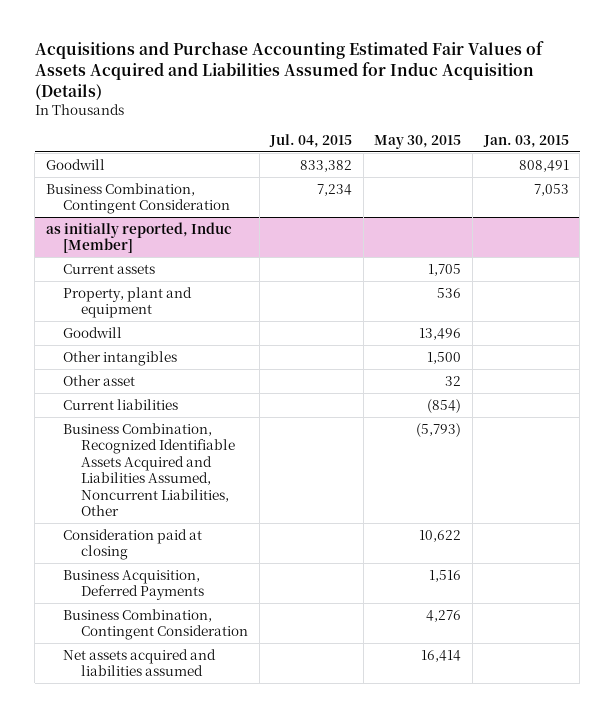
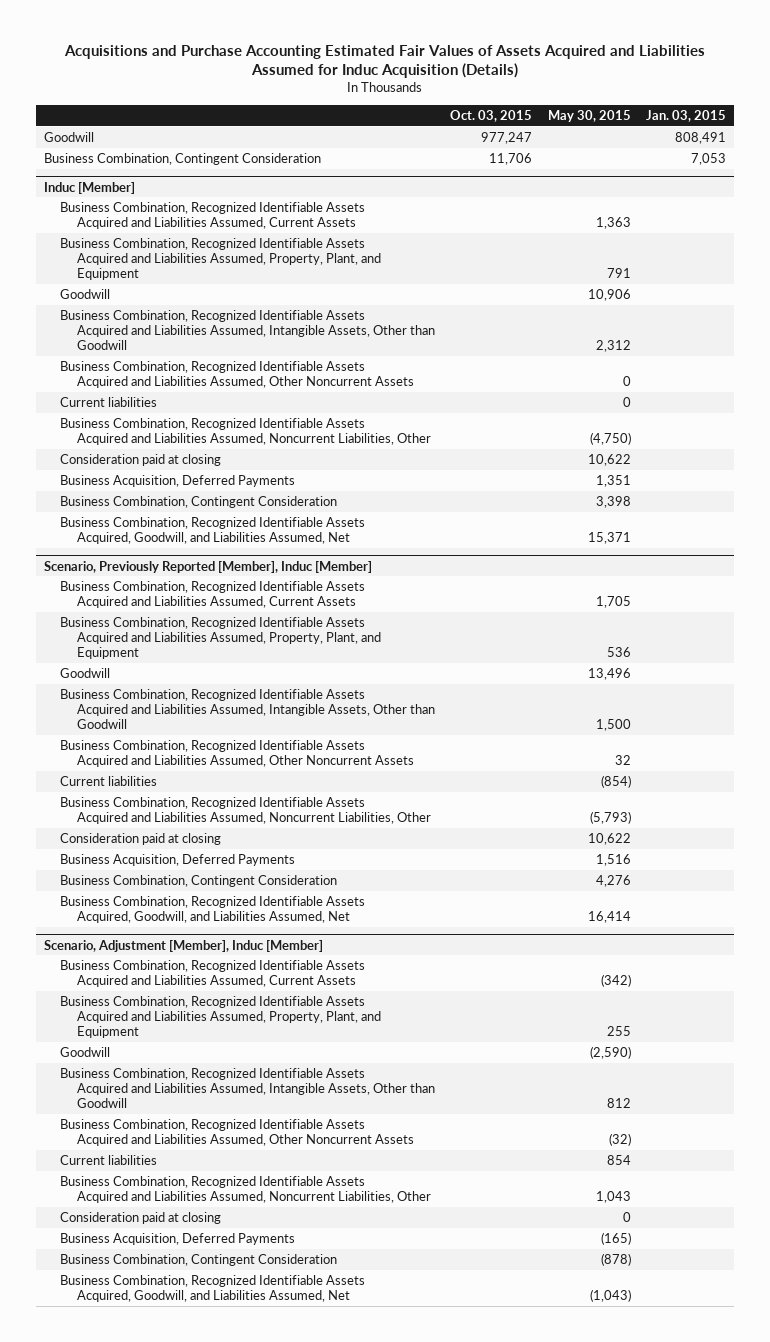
- | Jul. 04, 2015 | May 30, 2015 | Jan. 03, 2015
+ | Oct. 03, 2015 | May 30, 2015 | Jan. 03, 2015
- as initially reported, Induc [Member]
- Current assets | | 1,705 |
- Property, plant and equipment | | 536 |
+ Induc [Member]
+ Business Combination, Recognized Identifiable Assets Acquired and Liabilities Assumed, Current Assets | | 1,363 |
+ Business Combination, Recognized Identifiable Assets Acquired and Liabilities Assumed, Property, Plant, and Equipment | | 791 |
+ Goodwill | | 10,906 |
+ Business Combination, Recognized Identifiable Assets Acquired and Liabilities Assumed, Intangible Assets, Other than Goodwill | | 2,312 |
+ Business Combination, Recognized Identifiable Assets Acquired and Liabilities Assumed, Other Noncurrent Assets | | 0 |
+ Current liabilities | | 0 |
+ Business Combination, Recognized Identifiable Assets Acquired and Liabilities Assumed, Noncurrent Liabilities, Other | | (4,750) |
+ Consideration paid at closing | | 10,622 |
+ Business Acquisition, Deferred Payments | | 1,351 |
+ Business Combination, Contingent Consideration | | 3,398 |
+ Business Combination, Recognized Identifiable Assets Acquired, Goodwill, and Liabilities Assumed, Net | | 15,371 |
+ Scenario, Previously Reported [Member], Induc [Member]
+ Business Combination, Recognized Identifiable Assets Acquired and Liabilities Assumed, Current Assets | | 1,705 |
+ Business Combination, Recognized Identifiable Assets Acquired and Liabilities Assumed, Property, Plant, and Equipment | | 536 |
- Other intangibles | | 1,500 |
- Other asset | | 32 |
+ Business Combination, Recognized Identifiable Assets Acquired and Liabilities Assumed, Intangible Assets, Other than Goodwill | | 1,500 |
+ Business Combination, Recognized Identifiable Assets Acquired and Liabilities Assumed, Other Noncurrent Assets | | 32 |
- Net assets acquired and liabilities assumed | | 16,414 |
+ Business Combination, Recognized Identifiable Assets Acquired, Goodwill, and Liabilities Assumed, Net | | 16,414 |
+ Scenario, Adjustment [Member], Induc [Member]
+ Business Combination, Recognized Identifiable Assets Acquired and Liabilities Assumed, Current Assets | | (342) |
+ Business Combination, Recognized Identifiable Assets Acquired and Liabilities Assumed, Property, Plant, and Equipment | | 255 |
+ Goodwill | | (2,590) |
+ Business Combination, Recognized Identifiable Assets Acquired and Liabilities Assumed, Intangible Assets, Other than Goodwill | | 812 |
+ Business Combination, Recognized Identifiable Assets Acquired and Liabilities Assumed, Other Noncurrent Assets | | (32) |
+ Current liabilities | | 854 |
+ Business Combination, Recognized Identifiable Assets Acquired and Liabilities Assumed, Noncurrent Liabilities, Other | | 1,043 |
+ Consideration paid at closing | | 0 |
+ Business Acquisition, Deferred Payments | | (165) |
+ Business Combination, Contingent Consideration | | (878) |
+ Business Combination, Recognized Identifiable Assets Acquired, Goodwill, and Liabilities Assumed, Net | | (1,043) |

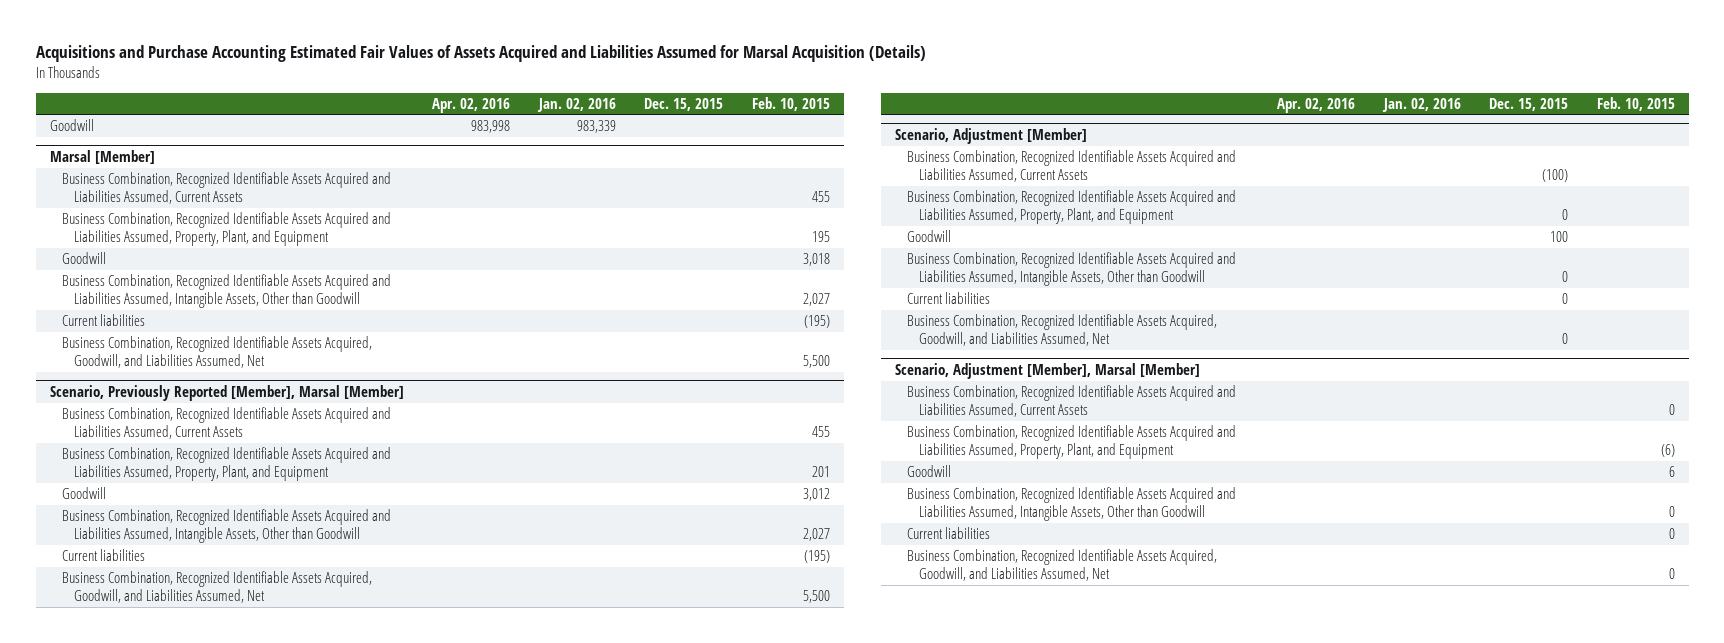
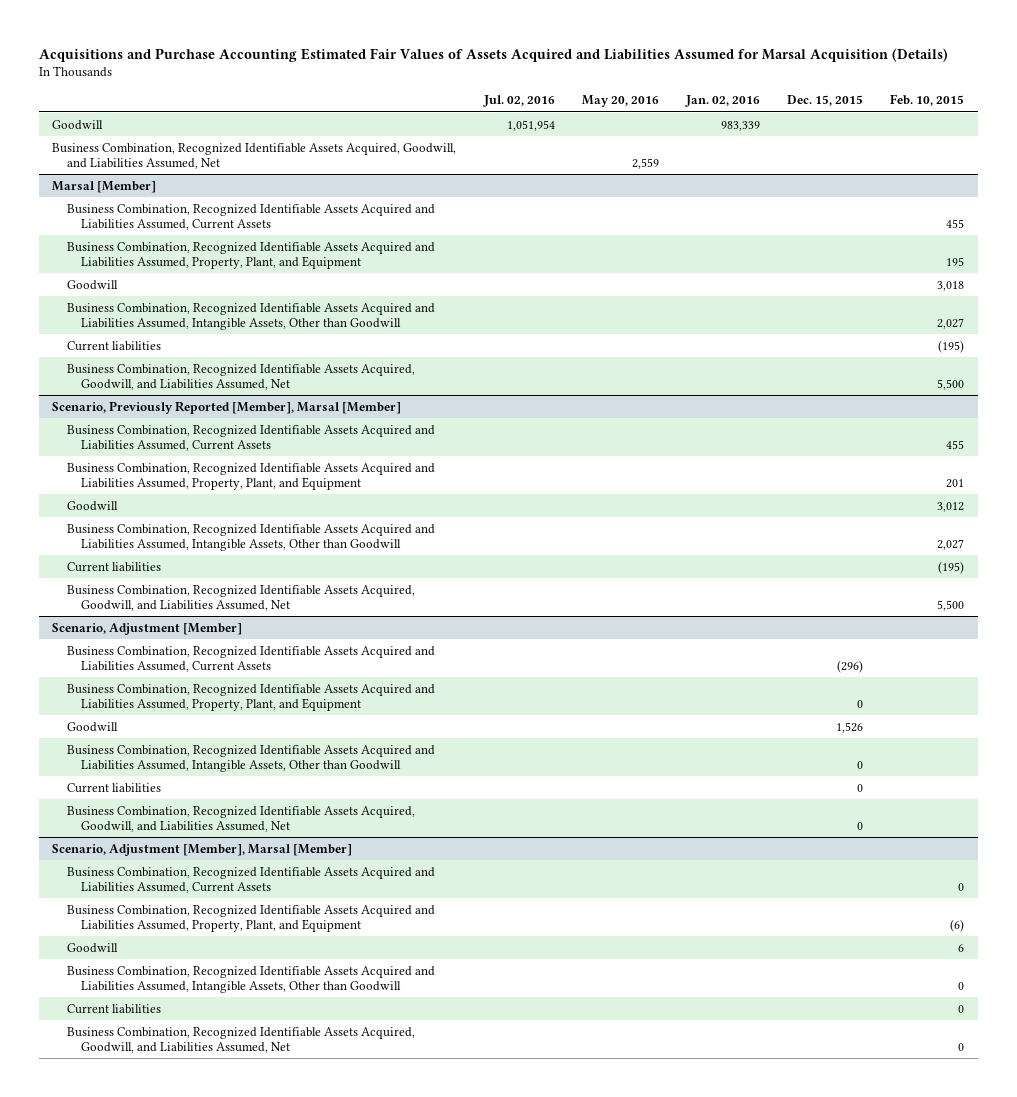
- | Apr. 02, 2016 | Jan. 02, 2016 | Dec. 15, 2015 | Feb. 10, 2015
+ | Jul. 02, 2016 | May 20, 2016 | Jan. 02, 2016 | Dec. 15, 2015 | Feb. 10, 2015
+ Business Combination, Recognized Identifiable Assets Acquired, Goodwill, and Liabilities Assumed, Net | | 2,559 | | |
@ Scenario, Adjustment [Member]
- Business Combination, Recognized Identifiable Assets Acquired and Liabilities Assumed, Current Assets | | | (100) |
+ Business Combination, Recognized Identifiable Assets Acquired and Liabilities Assumed, Current Assets | | | | (296) |
- Goodwill | | | 100 |
+ Goodwill | | | | 1,526 |

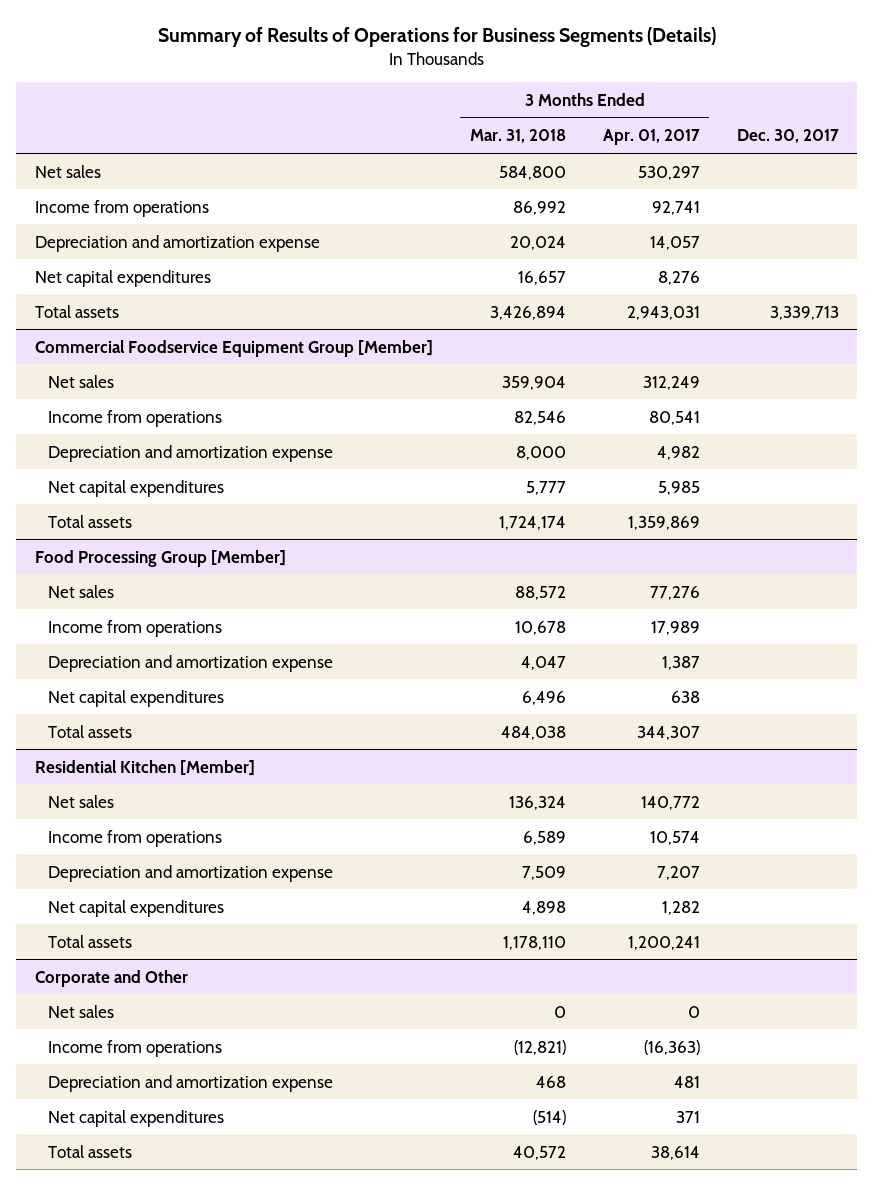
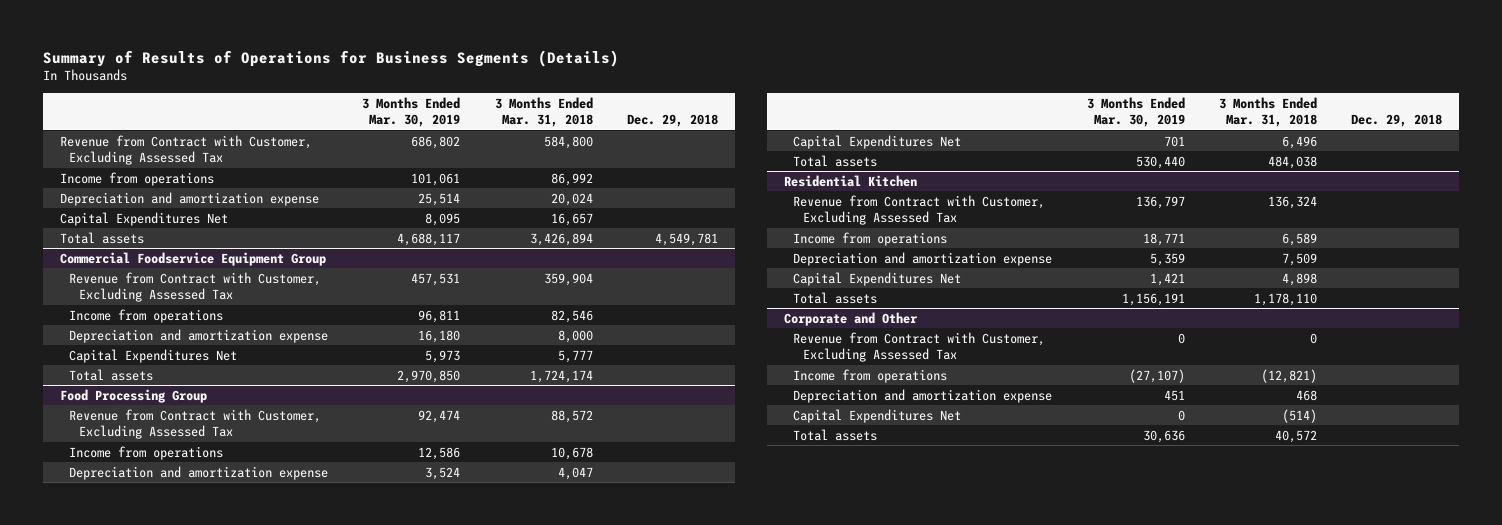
- | 3 Months Ended Mar. 31, 2018 | 3 Months Ended Apr. 01, 2017 | Dec. 30, 2017
+ | 3 Months Ended Mar. 30, 2019 | 3 Months Ended Mar. 31, 2018 | Dec. 29, 2018
- Net sales | 584,800 | 530,297 |
+ Revenue from Contract with Customer, Excluding Assessed Tax | 686,802 | 584,800 |
- Net capital expenditures | 16,657 | 8,276 |
+ Capital Expenditures Net | 8,095 | 16,657 |
- Commercial Foodservice Equipment Group [Member]
- Net sales | 359,904 | 312,249 |
+ Commercial Foodservice Equipment Group
+ Revenue from Contract with Customer, Excluding Assessed Tax | 457,531 | 359,904 |
- Net capital expenditures | 5,777 | 5,985 |
+ Capital Expenditures Net | 5,973 | 5,777 |
- Food Processing Group [Member]
- Net sales | 88,572 | 77,276 |
+ Food Processing Group
+ Revenue from Contract with Customer, Excluding Assessed Tax | 92,474 | 88,572 |
- Net capital expenditures | 6,496 | 638 |
+ Capital Expenditures Net | 701 | 6,496 |
- Residential Kitchen [Member]
- Net sales | 136,324 | 140,772 |
+ Residential Kitchen
+ Revenue from Contract with Customer, Excluding Assessed Tax | 136,797 | 136,324 |
- Net capital expenditures | 4,898 | 1,282 |
+ Capital Expenditures Net | 1,421 | 4,898 |
@ Corporate and Other
- Net sales | 0 | 0 |
+ Revenue from Contract with Customer, Excluding Assessed Tax | 0 | 0 |
- Net capital expenditures | (514) | 371 |
+ Capital Expenditures Net | 0 | (514) |

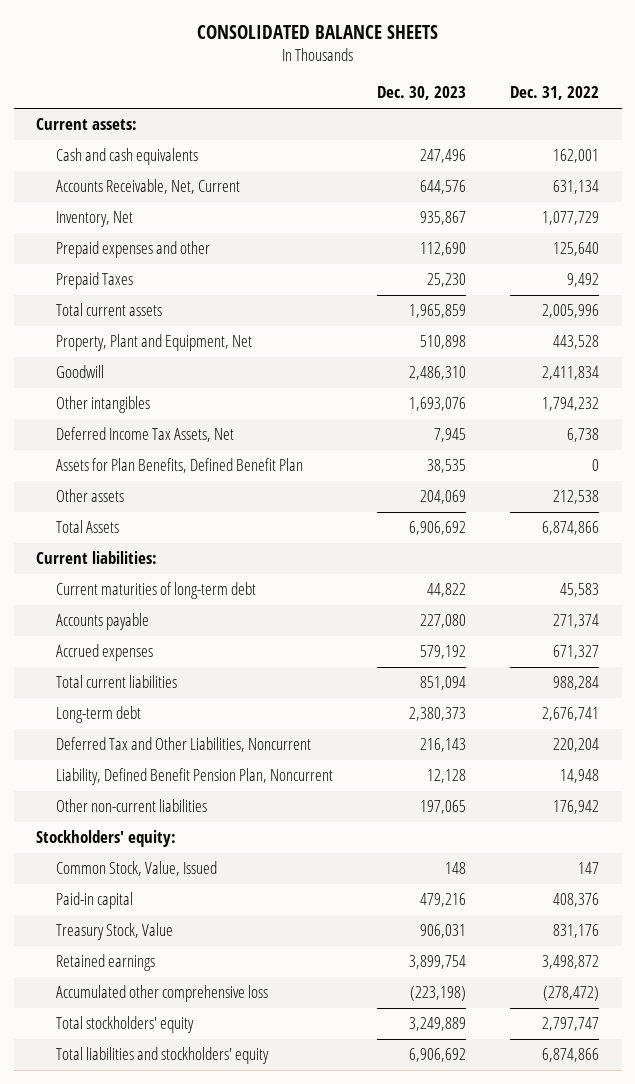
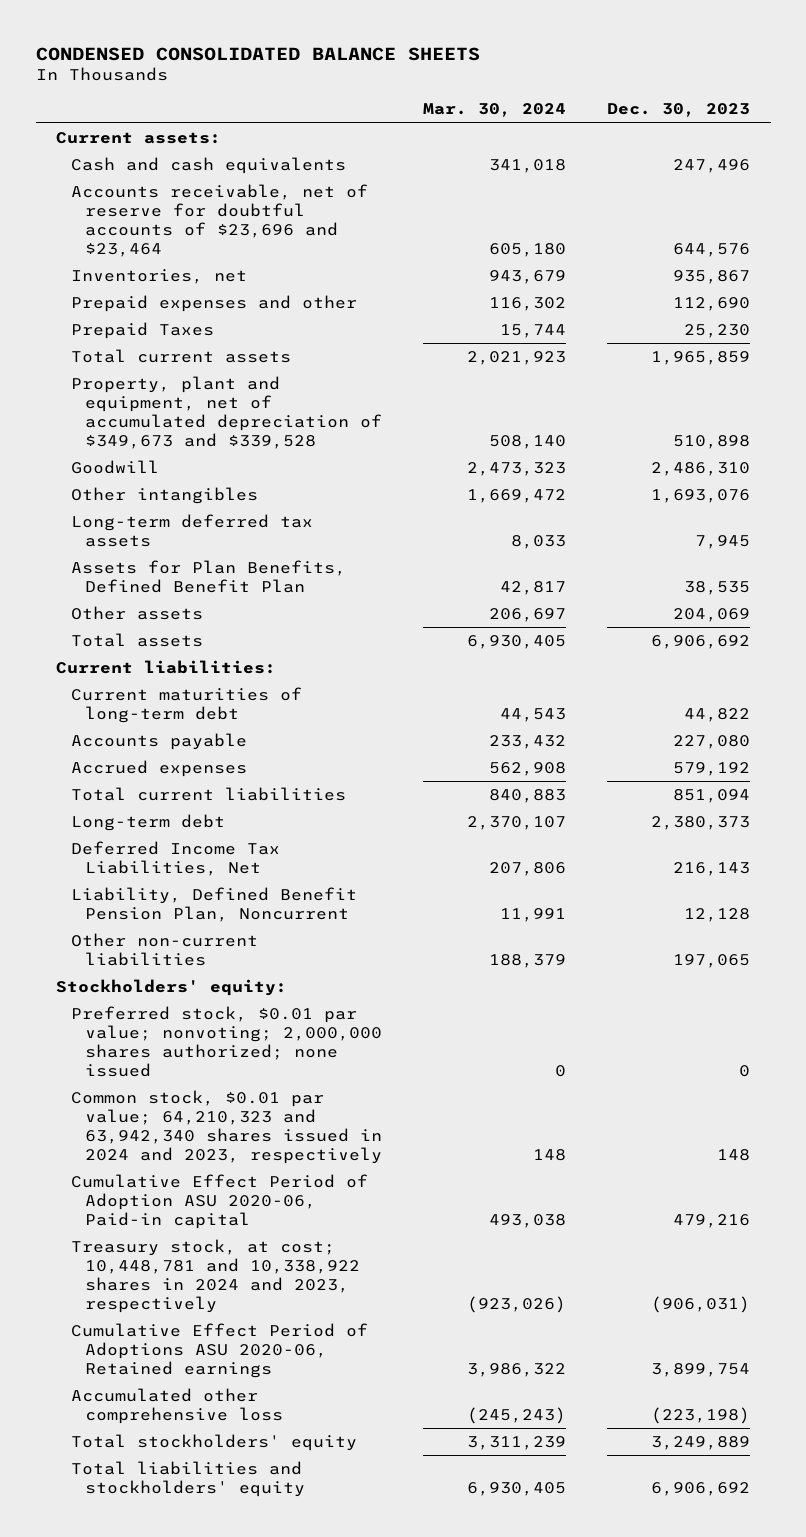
- CONSOLIDATED BALANCE SHEETS
+ CONDENSED CONSOLIDATED BALANCE SHEETS
- | Dec. 30, 2023 | Dec. 31, 2022
+ | Mar. 30, 2024 | Dec. 30, 2023
- Accounts Receivable, Net, Current | 644,576 | 631,134
- Inventory, Net | 935,867 | 1,077,729
+ Accounts receivable, net of reserve for doubtful accounts of $23,696 and $23,464 | 605,180 | 644,576
+ Inventories, net | 943,679 | 935,867
- Property, Plant and Equipment, Net | 510,898 | 443,528
+ Property, plant and equipment, net of accumulated depreciation of $349,673 and $339,528 | 508,140 | 510,898
- Deferred Income Tax Assets, Net | 7,945 | 6,738
+ Long-term deferred tax assets | 8,033 | 7,945
- Total Assets | 6,906,692 | 6,874,866
+ Total assets | 6,930,405 | 6,906,692
- Deferred Tax and Other Liabilities, Noncurrent | 216,143 | 220,204
+ Deferred Income Tax Liabilities, Net | 207,806 | 216,143
- Common Stock, Value, Issued | 148 | 147
- Paid-in capital | 479,216 | 408,376
- Treasury Stock, Value | 906,031 | 831,176
- Retained earnings | 3,899,754 | 3,498,872
+ Preferred stock, $0.01 par value; nonvoting; 2,000,000 shares authorized; none issued | 0 | 0
+ Common stock, $0.01 par value; 64,210,323 and 63,942,340 shares issued in 2024 and 2023, respectively | 148 | 148
+ Cumulative Effect Period of Adoption ASU 2020-06, Paid-in capital | 493,038 | 479,216
+ Treasury stock, at cost; 10,448,781 and 10,338,922 shares in 2024 and 2023, respectively | (923,026) | (906,031)
+ Cumulative Effect Period of Adoptions ASU 2020-06, Retained earnings | 3,986,322 | 3,899,754

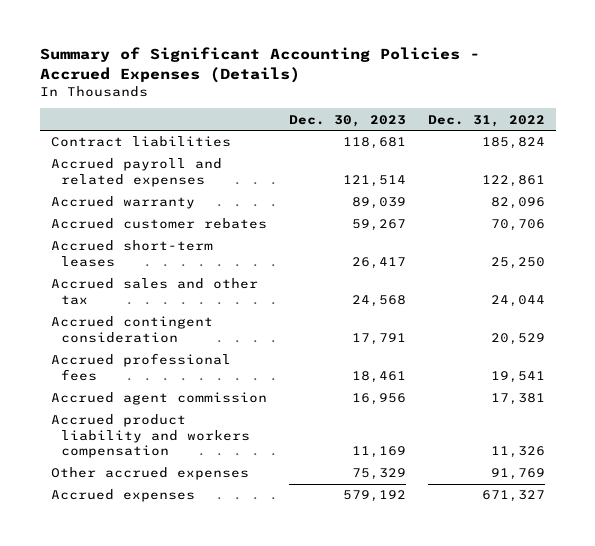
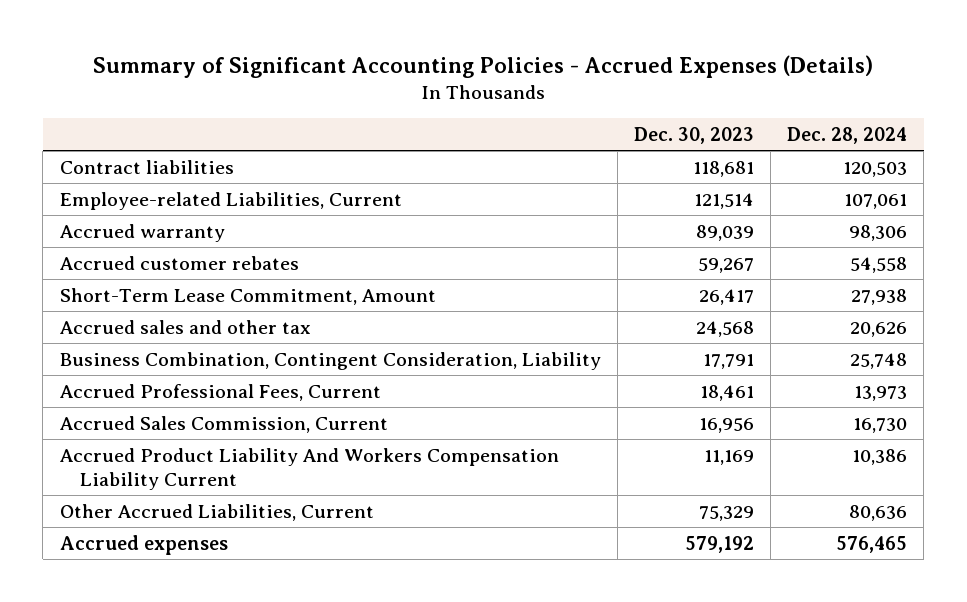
- | Dec. 30, 2023 | Dec. 31, 2022
+ | Dec. 30, 2023 | Dec. 28, 2024
- Accrued payroll and related expenses | 121,514 | 122,861
+ Employee-related Liabilities, Current | 121,514 | 107,061
- Accrued short-term leases | 26,417 | 25,250
+ Short-Term Lease Commitment, Amount | 26,417 | 27,938
- Accrued contingent consideration | 17,791 | 20,529
- Accrued professional fees | 18,461 | 19,541
- Accrued agent commission | 16,956 | 17,381
- Accrued product liability and workers compensation | 11,169 | 11,326
- Other accrued expenses | 75,329 | 91,769
+ Business Combination, Contingent Consideration, Liability | 17,791 | 25,748
+ Accrued Professional Fees, Current | 18,461 | 13,973
+ Accrued Sales Commission, Current | 16,956 | 16,730
+ Accrued Product Liability And Workers Compensation Liability Current | 11,169 | 10,386
+ Other Accrued Liabilities, Current | 75,329 | 80,636

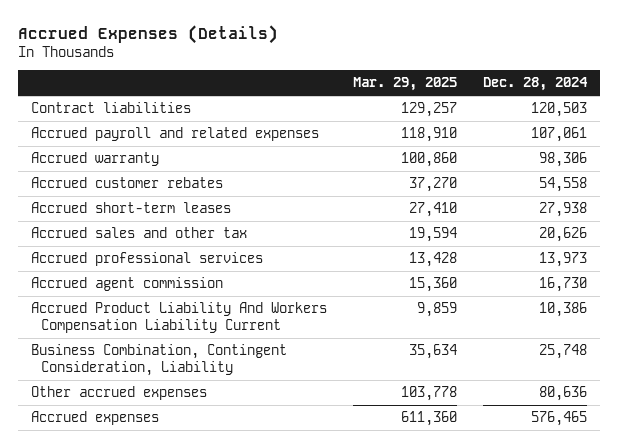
- Summary of Significant Accounting Policies - Accrued Expenses (Details)
+ Accrued Expenses (Details)
- | Dec. 30, 2023 | Dec. 28, 2024
+ | Mar. 29, 2025 | Dec. 28, 2024
- Employee-related Liabilities, Current | 121,514 | 107,061
+ Accrued payroll and related expenses | 118,910 | 107,061
- Short-Term Lease Commitment, Amount | 26,417 | 27,938
+ Accrued short-term leases | 27,410 | 27,938
- Accrued Professional Fees, Current | 18,461 | 13,973
- Accrued Sales Commission, Current | 16,956 | 16,730
+ Accrued professional services | 13,428 | 13,973
+ Accrued agent commission | 15,360 | 16,730
- Other Accrued Liabilities, Current | 75,329 | 80,636
moved down: Business Combination, Contingent Consideration, Liability | 35,634 | 25,748
+ Other accrued expenses | 103,778 | 80,636

